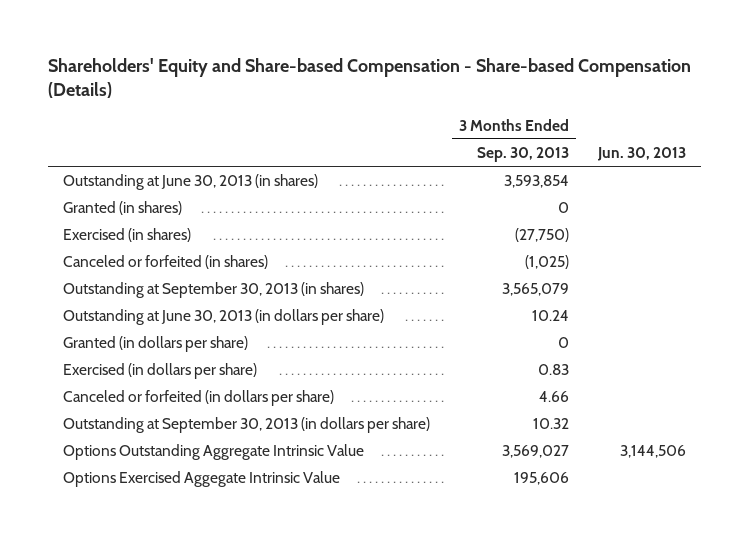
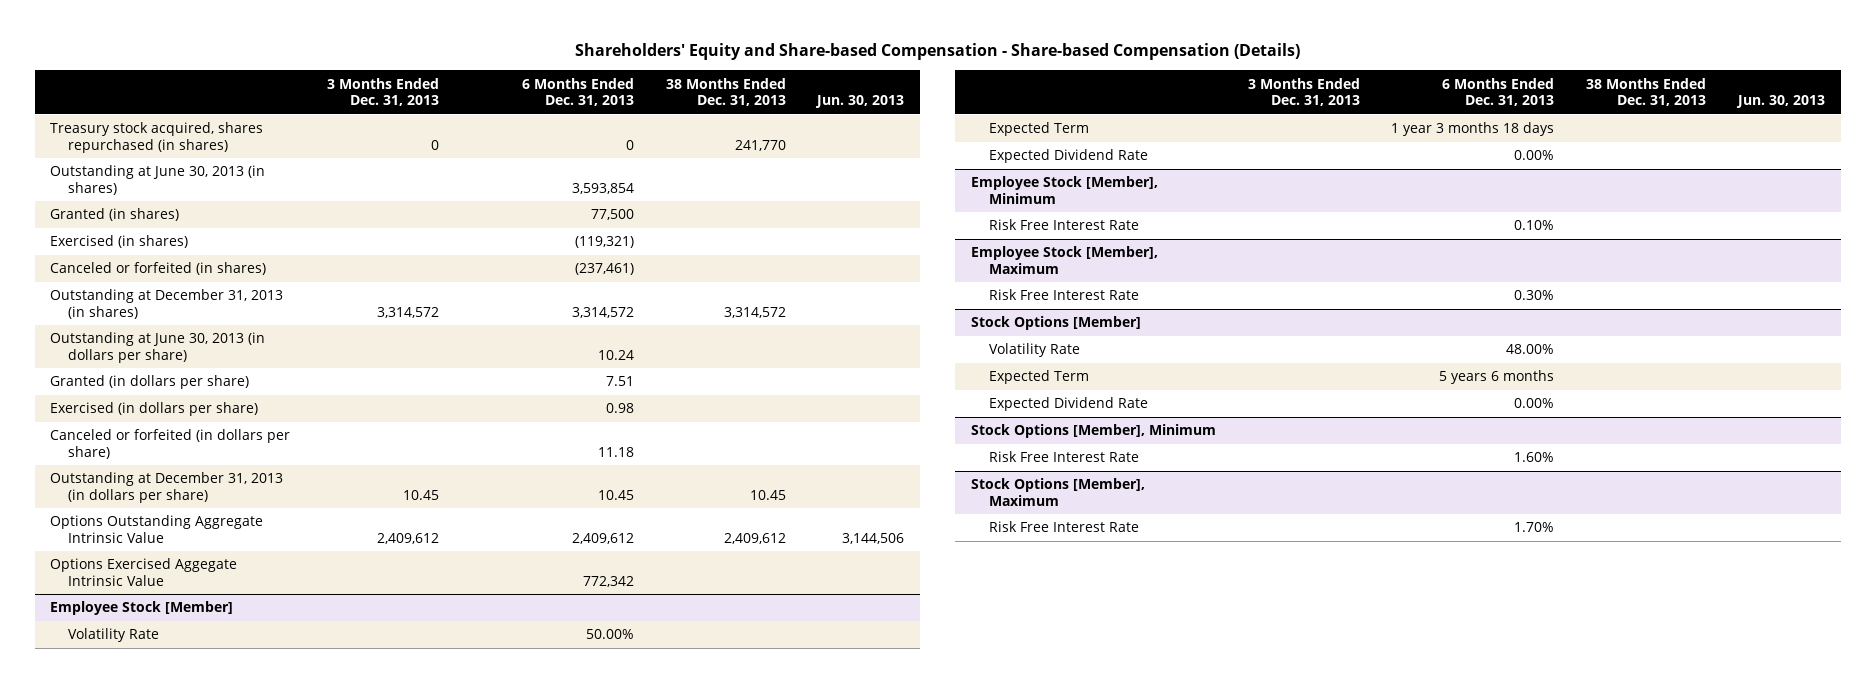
- | 3 Months Ended Sep. 30, 2013 | Jun. 30, 2013
+ | 3 Months Ended Dec. 31, 2013 | 6 Months Ended Dec. 31, 2013 | 38 Months Ended Dec. 31, 2013 | Jun. 30, 2013
+ Treasury stock acquired, shares repurchased (in shares) | 0 | 0 | 241,770 |
- Outstanding at September 30, 2013 (in shares) | 3,565,079 |
+ Outstanding at December 31, 2013 (in shares) | 3,314,572 | 3,314,572 | 3,314,572 |
- Outstanding at September 30, 2013 (in dollars per share) | 10.32 |
+ Outstanding at December 31, 2013 (in dollars per share) | 10.45 | 10.45 | 10.45 |
+ Employee Stock [Member]
+ Volatility Rate | | 50.00% | |
+ Expected Term | | 1 year 3 months 18 days | |
+ Expected Dividend Rate | | 0.00% | |
+ Employee Stock [Member], Minimum
+ Risk Free Interest Rate | | 0.10% | |
+ Employee Stock [Member], Maximum
+ Risk Free Interest Rate | | 0.30% | |
+ Stock Options [Member]
+ Volatility Rate | | 48.00% | |
+ Expected Term | | 5 years 6 months | |
+ Expected Dividend Rate | | 0.00% | |
+ Stock Options [Member], Minimum
+ Risk Free Interest Rate | | 1.60% | |
+ Stock Options [Member], Maximum
+ Risk Free Interest Rate | | 1.70% | |

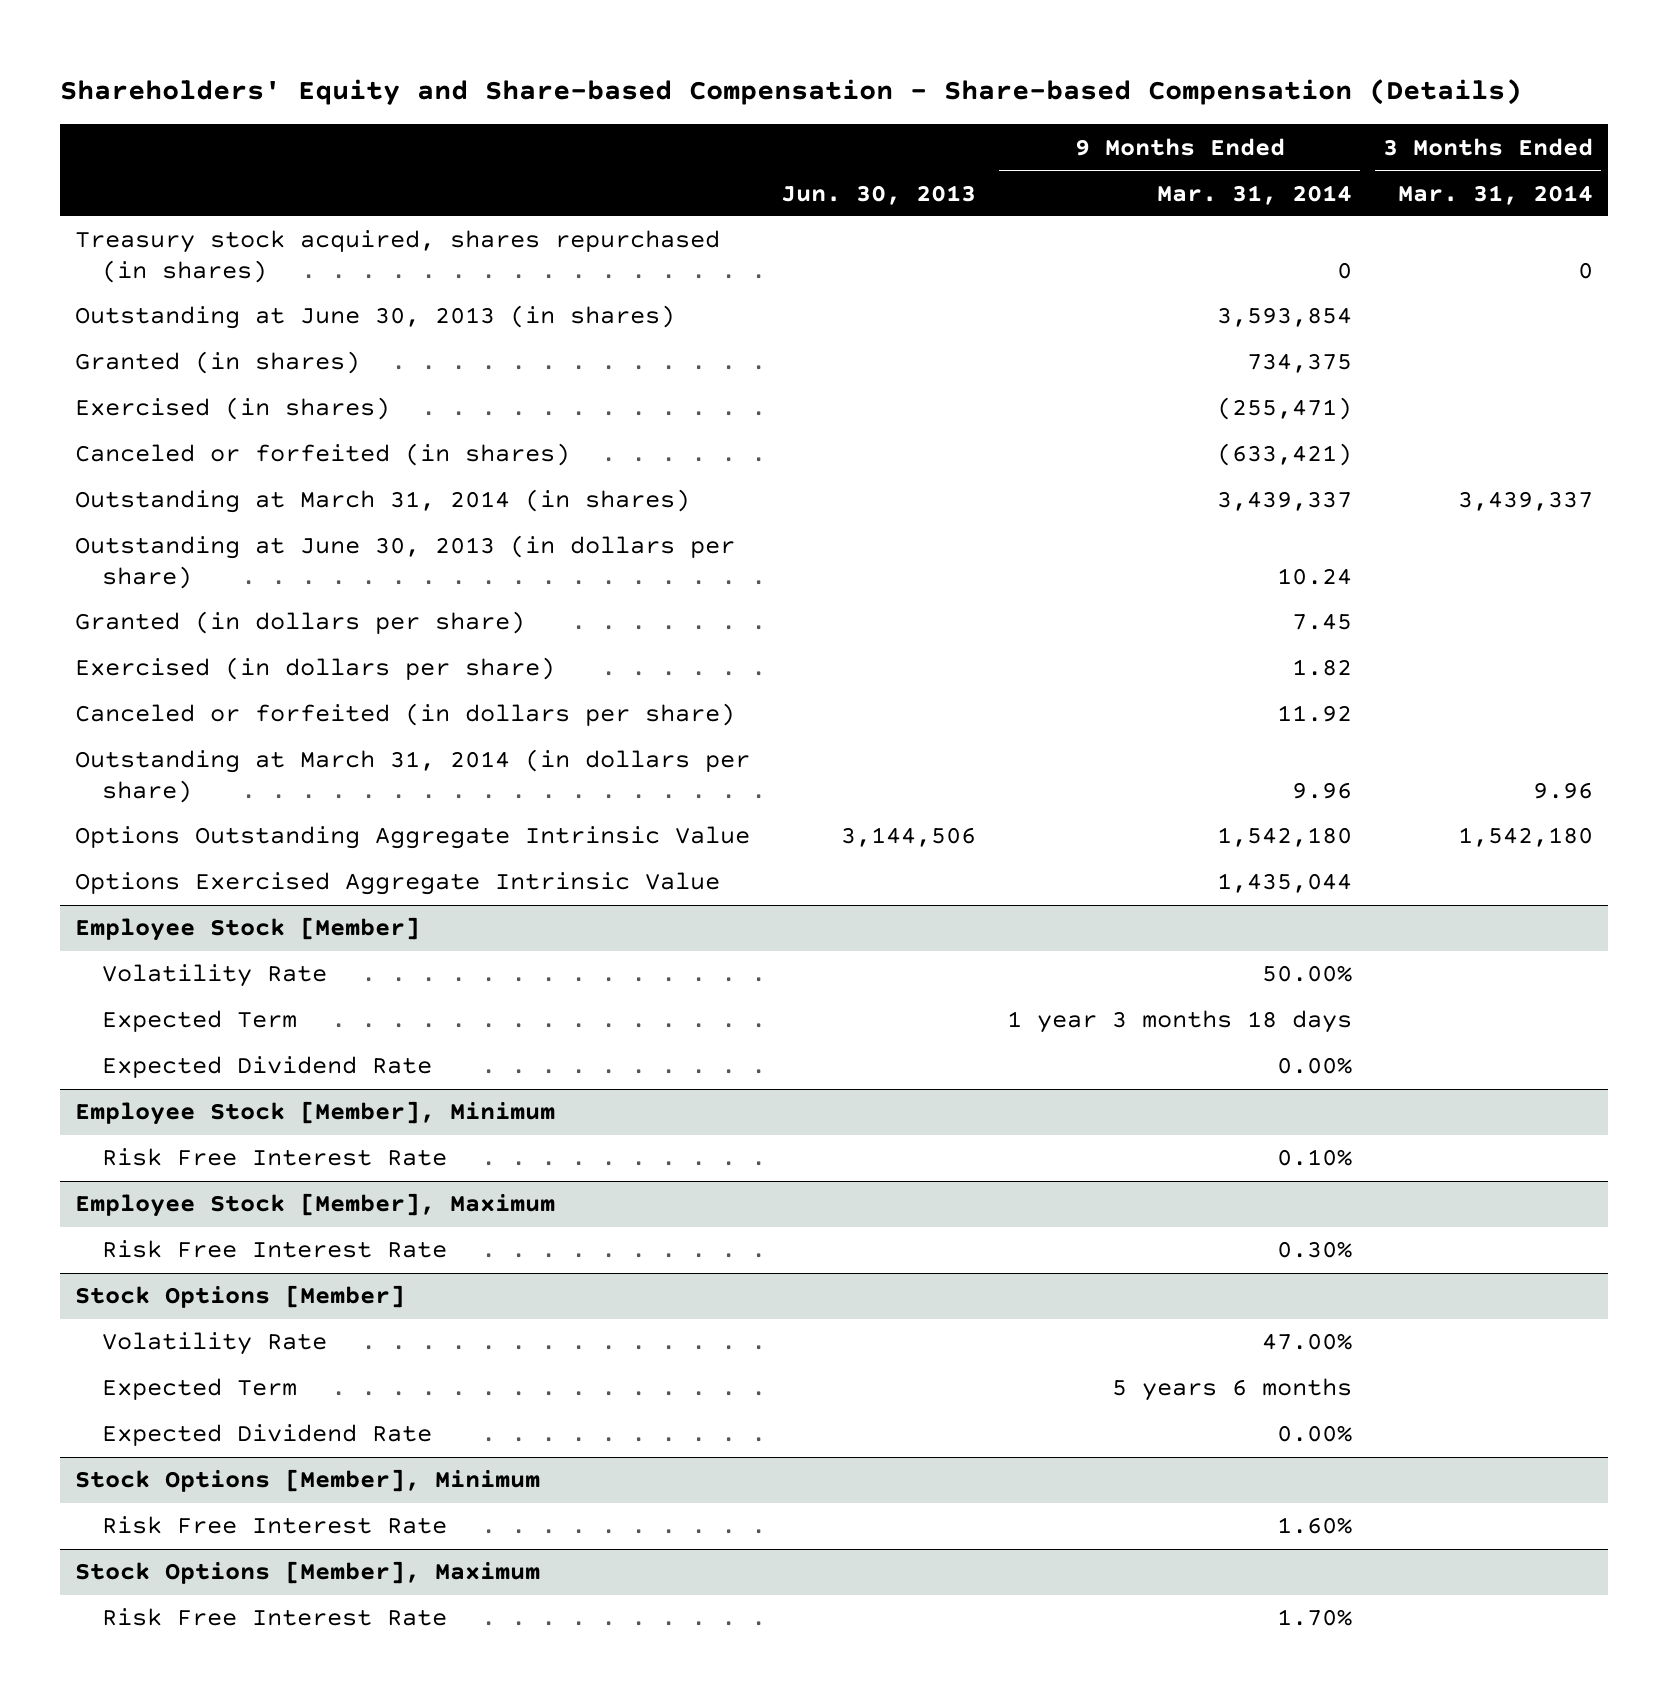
- | 3 Months Ended Dec. 31, 2013 | 6 Months Ended Dec. 31, 2013 | 38 Months Ended Dec. 31, 2013 | Jun. 30, 2013
+ | Jun. 30, 2013 | 9 Months Ended Mar. 31, 2014 | 3 Months Ended Mar. 31, 2014
- Outstanding at December 31, 2013 (in shares) | 3,314,572 | 3,314,572 | 3,314,572 |
+ Outstanding at March 31, 2014 (in shares) | | 3,439,337 | 3,439,337
- Outstanding at December 31, 2013 (in dollars per share) | 10.45 | 10.45 | 10.45 |
+ Outstanding at March 31, 2014 (in dollars per share) | | 9.96 | 9.96
- Options Exercised Aggegate Intrinsic Value | | 772,342 | |
+ Options Exercised Aggregate Intrinsic Value | | 1,435,044 |

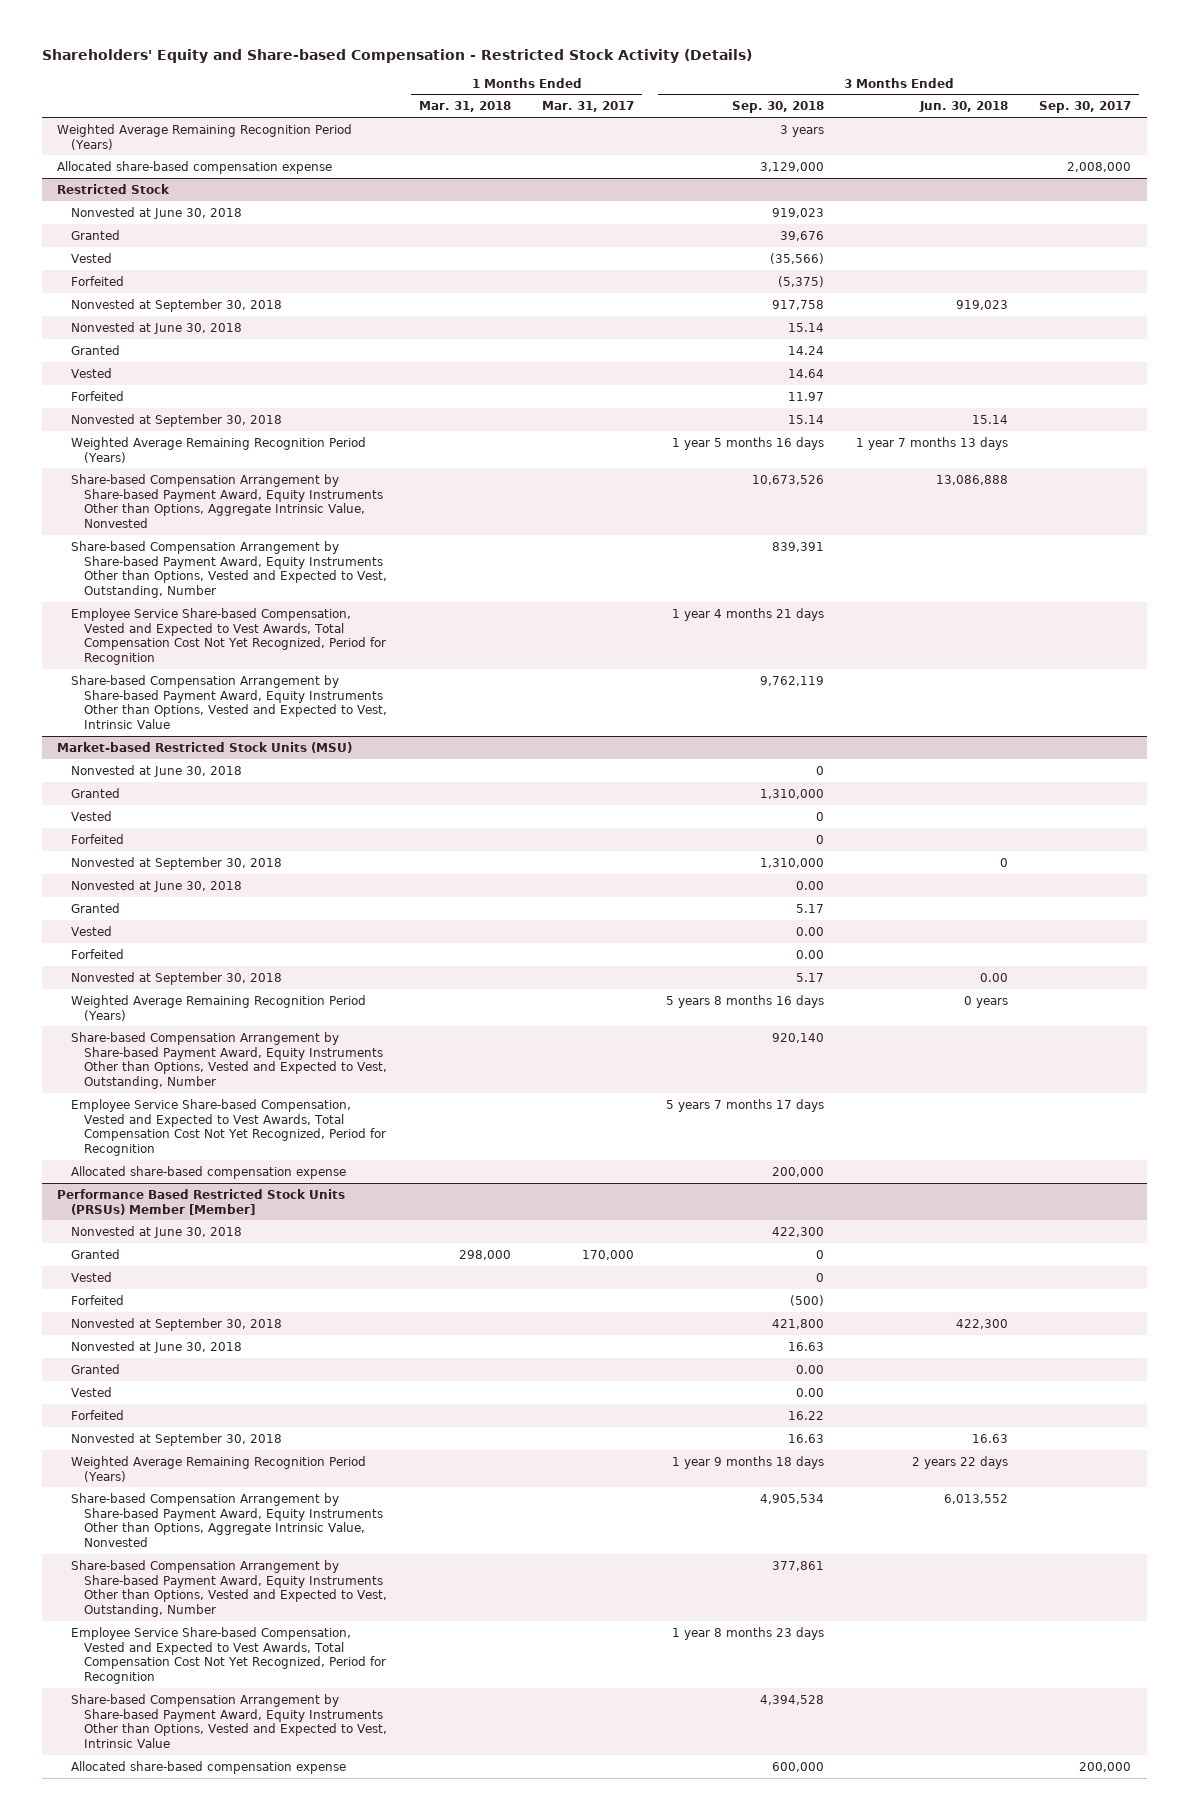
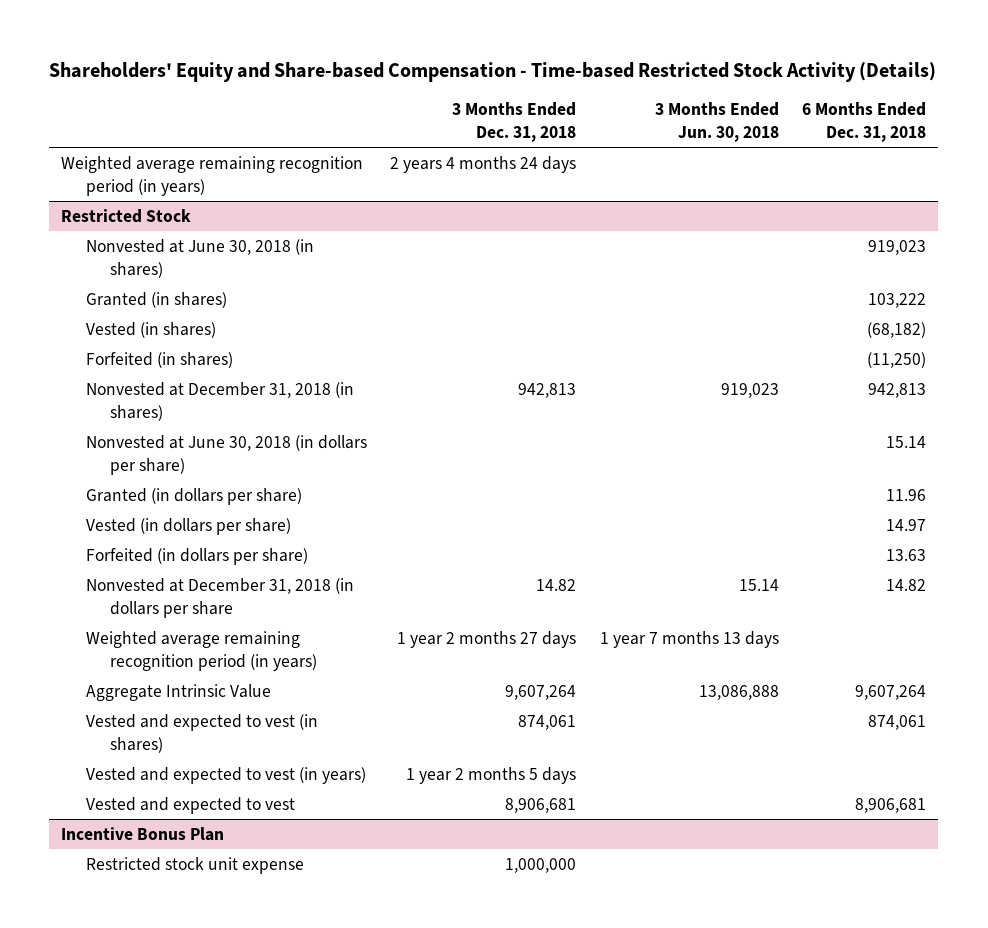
- Shareholders' Equity and Share-based Compensation - Restricted Stock Activity (Details)
+ Shareholders' Equity and Share-based Compensation - Time-based Restricted Stock Activity (Details)
- | 1 Months Ended Mar. 31, 2018 | 1 Months Ended Mar. 31, 2017 | 3 Months Ended Sep. 30, 2018 | 3 Months Ended Jun. 30, 2018 | 3 Months Ended Sep. 30, 2017
+ | 3 Months Ended Dec. 31, 2018 | 3 Months Ended Jun. 30, 2018 | 6 Months Ended Dec. 31, 2018
- Weighted Average Remaining Recognition Period (Years) | | | 3 years | |
- Allocated share-based compensation expense | | | 3,129,000 | | 2,008,000
+ Weighted average remaining recognition period (in years) | 2 years 4 months 24 days | |
@ Restricted Stock
- Nonvested at June 30, 2018 | | | 919,023 | |
- Granted | | | 39,676 | |
- Vested | | | (35,566) | |
- Forfeited | | | (5,375) | |
- Nonvested at September 30, 2018 | | | 917,758 | 919,023 |
- Nonvested at June 30, 2018 | | | 15.14 | |
- Granted | | | 14.24 | |
- Vested | | | 14.64 | |
- Forfeited | | | 11.97 | |
- Nonvested at September 30, 2018 | | | 15.14 | 15.14 |
- Weighted Average Remaining Recognition Period (Years) | | | 1 year 5 months 16 days | 1 year 7 months 13 days |
- Share-based Compensation Arrangement by Share-based Payment Award, Equity Instruments Other than Options, Aggregate Intrinsic Value, Nonvested | | | 10,673,526 | 13,086,888 |
- Share-based Compensation Arrangement by Share-based Payment Award, Equity Instruments Other than Options, Vested and Expected to Vest, Outstanding, Number | | | 839,391 | |
- Employee Service Share-based Compensation, Vested and Expected to Vest Awards, Total Compensation Cost Not Yet Recognized, Period for Recognition | | | 1 year 4 months 21 days | |
- Share-based Compensation Arrangement by Share-based Payment Award, Equity Instruments Other than Options, Vested and Expected to Vest, Intrinsic Value | | | 9,762,119 | |
- Market-based Restricted Stock Units (MSU)
- Nonvested at June 30, 2018 | | | 0 | |
- Granted | | | 1,310,000 | |
- Vested | | | 0 | |
- Forfeited | | | 0 | |
- Nonvested at September 30, 2018 | | | 1,310,000 | 0 |
- Nonvested at June 30, 2018 | | | 0.00 | |
- Granted | | | 5.17 | |
- Vested | | | 0.00 | |
- Forfeited | | | 0.00 | |
- Nonvested at September 30, 2018 | | | 5.17 | 0.00 |
- Weighted Average Remaining Recognition Period (Years) | | | 5 years 8 months 16 days | 0 years |
- Share-based Compensation Arrangement by Share-based Payment Award, Equity Instruments Other than Options, Vested and Expected to Vest, Outstanding, Number | | | 920,140 | |
- Employee Service Share-based Compensation, Vested and Expected to Vest Awards, Total Compensation Cost Not Yet Recognized, Period for Recognition | | | 5 years 7 months 17 days | |
- Allocated share-based compensation expense | | | 200,000 | |
- Performance Based Restricted Stock Units (PRSUs) Member [Member]
- Nonvested at June 30, 2018 | | | 422,300 | |
- Granted | 298,000 | 170,000 | 0 | |
- Vested | | | 0 | |
- Forfeited | | | (500) | |
- Nonvested at September 30, 2018 | | | 421,800 | 422,300 |
- Nonvested at June 30, 2018 | | | 16.63 | |
- Granted | | | 0.00 | |
- Vested | | | 0.00 | |
- Forfeited | | | 16.22 | |
- Nonvested at September 30, 2018 | | | 16.63 | 16.63 |
- Weighted Average Remaining Recognition Period (Years) | | | 1 year 9 months 18 days | 2 years 22 days |
- Share-based Compensation Arrangement by Share-based Payment Award, Equity Instruments Other than Options, Aggregate Intrinsic Value, Nonvested | | | 4,905,534 | 6,013,552 |
- Share-based Compensation Arrangement by Share-based Payment Award, Equity Instruments Other than Options, Vested and Expected to Vest, Outstanding, Number | | | 377,861 | |
- Employee Service Share-based Compensation, Vested and Expected to Vest Awards, Total Compensation Cost Not Yet Recognized, Period for Recognition | | | 1 year 8 months 23 days | |
- Share-based Compensation Arrangement by Share-based Payment Award, Equity Instruments Other than Options, Vested and Expected to Vest, Intrinsic Value | | | 4,394,528 | |
- Allocated share-based compensation expense | | | 600,000 | | 200,000
@ Restricted Stock
+ Nonvested at June 30, 2018 (in shares) | | | 919,023
+ Granted (in shares) | | | 103,222
+ Vested (in shares) | | | (68,182)
+ Forfeited (in shares) | | | (11,250)
+ Nonvested at December 31, 2018 (in shares) | 942,813 | 919,023 | 942,813
+ Nonvested at June 30, 2018 (in dollars per share) | | | 15.14
+ Granted (in dollars per share) | | | 11.96
+ Vested (in dollars per share) | | | 14.97
+ Forfeited (in dollars per share) | | | 13.63
+ Nonvested at December 31, 2018 (in dollars per share | 14.82 | 15.14 | 14.82
+ Weighted average remaining recognition period (in years) | 1 year 2 months 27 days | 1 year 7 months 13 days |
+ Aggregate Intrinsic Value | 9,607,264 | 13,086,888 | 9,607,264
+ Vested and expected to vest (in shares) | 874,061 | | 874,061
+ Vested and expected to vest (in years) | 1 year 2 months 5 days | |
+ Vested and expected to vest | 8,906,681 | | 8,906,681
+ Incentive Bonus Plan
+ Restricted stock unit expense | 1,000,000 | |

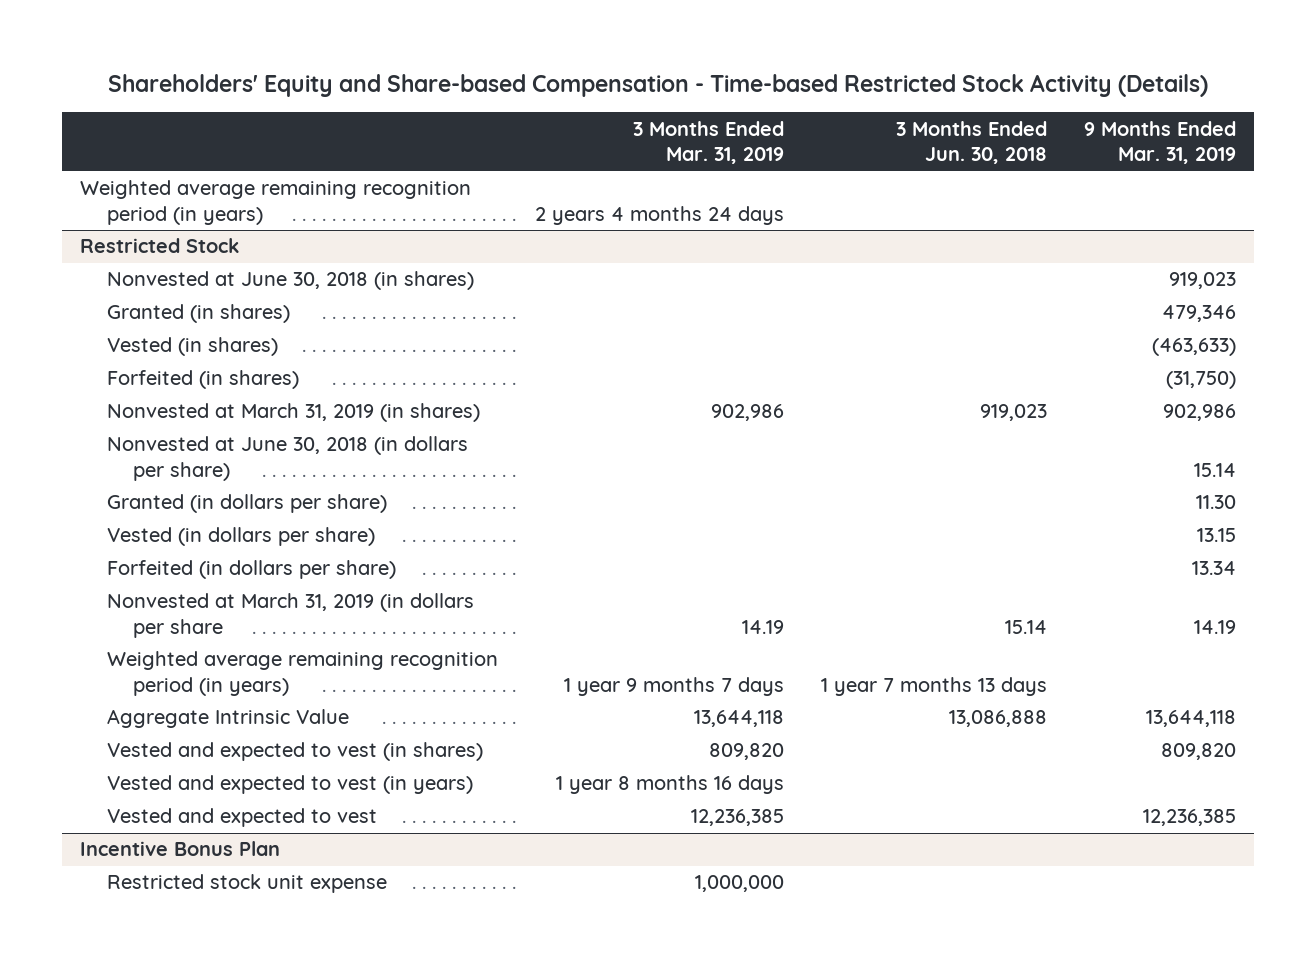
- | 3 Months Ended Dec. 31, 2018 | 3 Months Ended Jun. 30, 2018 | 6 Months Ended Dec. 31, 2018
+ | 3 Months Ended Mar. 31, 2019 | 3 Months Ended Jun. 30, 2018 | 9 Months Ended Mar. 31, 2019
@ Restricted Stock
- Nonvested at December 31, 2018 (in shares) | 942,813 | 919,023 | 942,813
+ Nonvested at March 31, 2019 (in shares) | 902,986 | 919,023 | 902,986
- Nonvested at December 31, 2018 (in dollars per share | 14.82 | 15.14 | 14.82
+ Nonvested at March 31, 2019 (in dollars per share | 14.19 | 15.14 | 14.19

